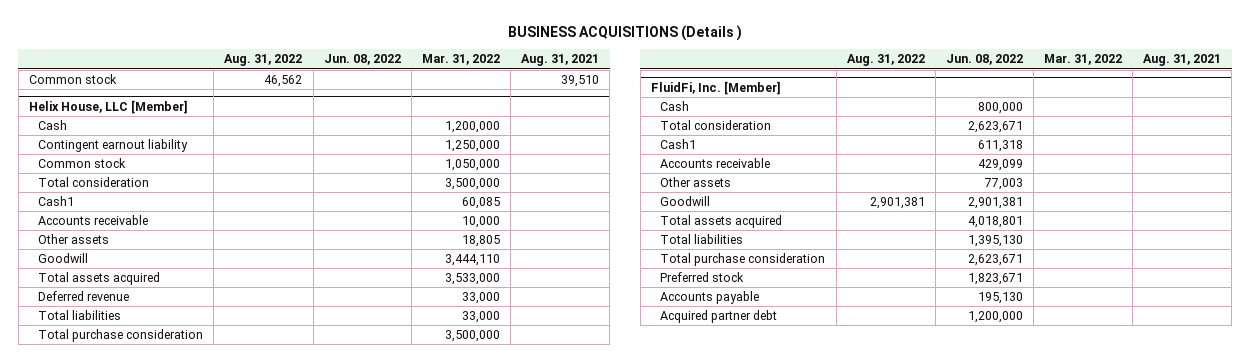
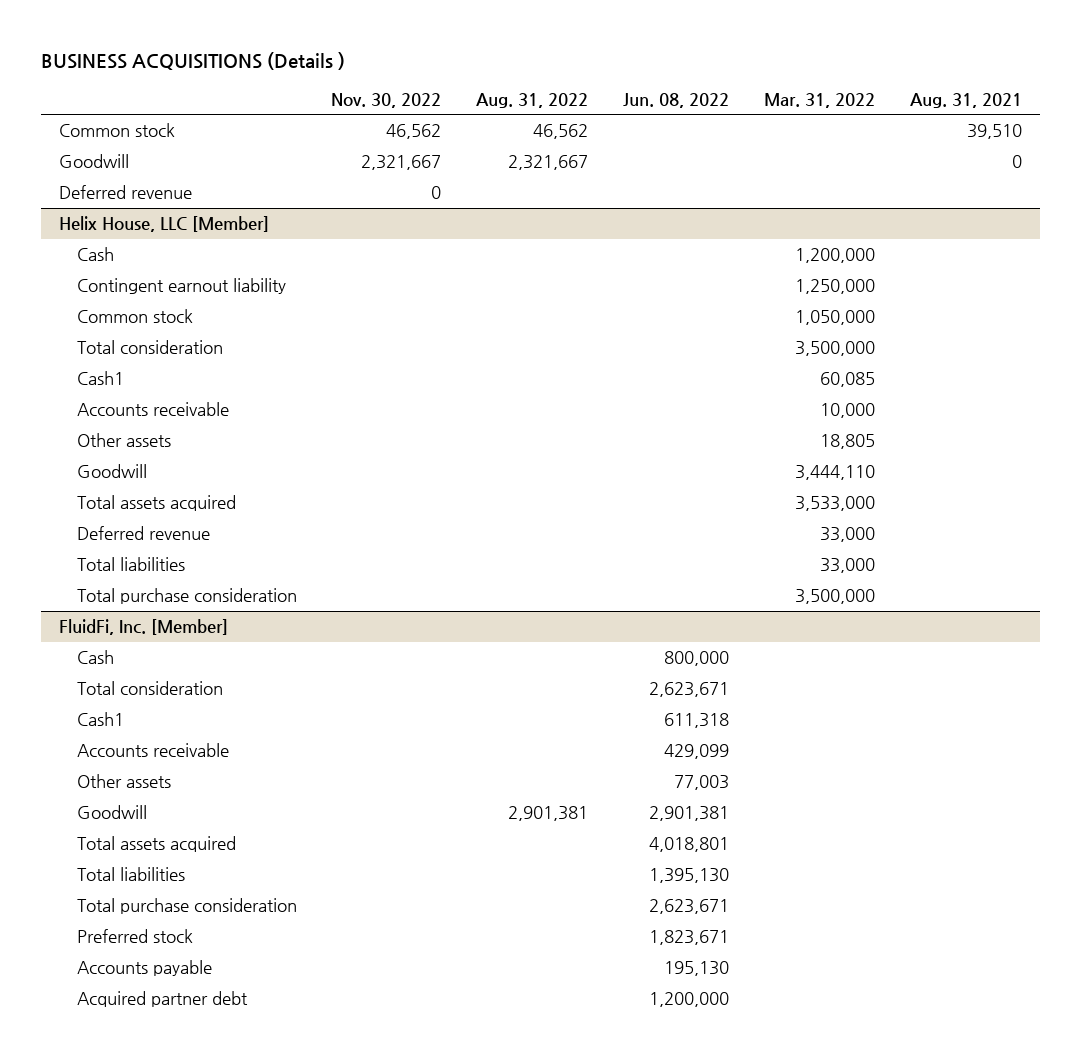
- | Aug. 31, 2022 | Jun. 08, 2022 | Mar. 31, 2022 | Aug. 31, 2021
+ | Nov. 30, 2022 | Aug. 31, 2022 | Jun. 08, 2022 | Mar. 31, 2022 | Aug. 31, 2021
+ Goodwill | 2,321,667 | 2,321,667 | | | 0
+ Deferred revenue | 0 | | | |

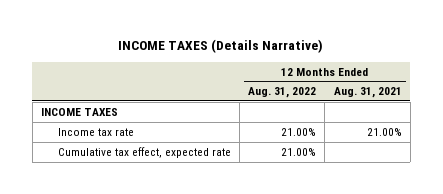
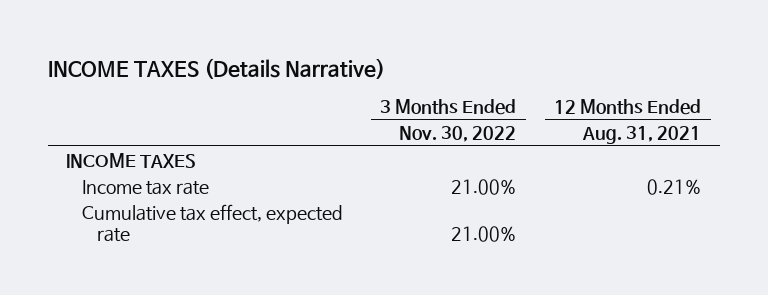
- | 12 Months Ended Aug. 31, 2022 | 12 Months Ended Aug. 31, 2021
+ | 3 Months Ended Nov. 30, 2022 | 12 Months Ended Aug. 31, 2021
- Income tax rate | 21.00% | 21.00%
+ Income tax rate | 21.00% | 0.21%

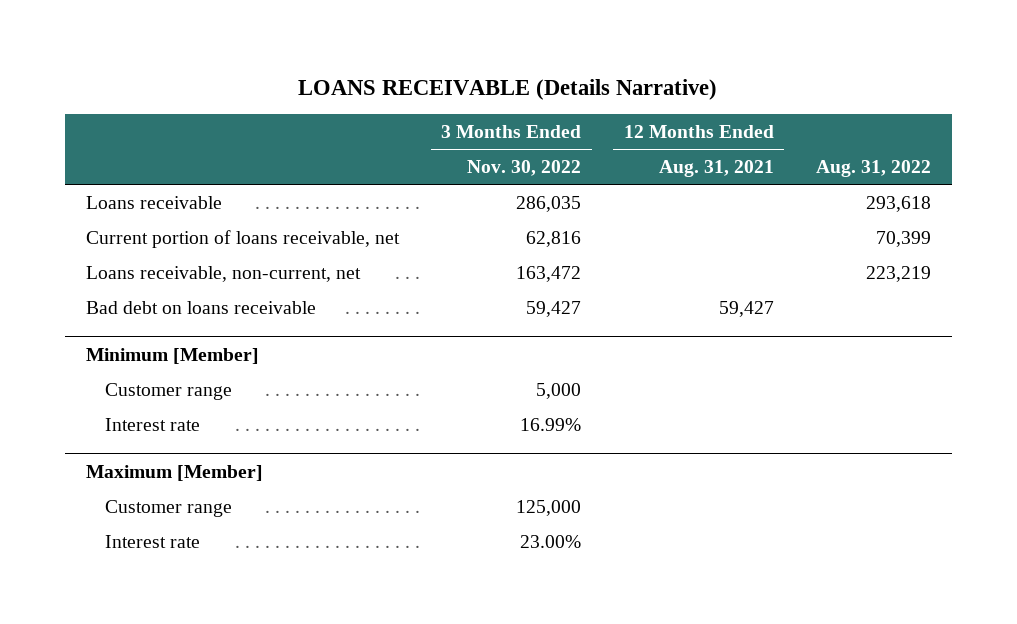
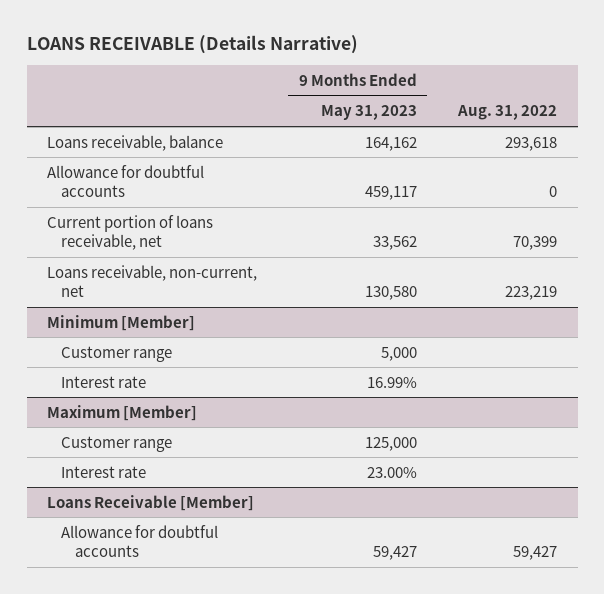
- | 3 Months Ended Nov. 30, 2022 | 12 Months Ended Aug. 31, 2021 | Aug. 31, 2022
+ | 9 Months Ended May 31, 2023 | Aug. 31, 2022
- Loans receivable | 286,035 | | 293,618
+ Loans receivable, balance | 164,162 | 293,618
+ Allowance for doubtful accounts | 459,117 | 0
- Bad debt on loans receivable | 59,427 | 59,427 |
+ Loans Receivable [Member]
+ Allowance for doubtful accounts | 59,427 | 59,427

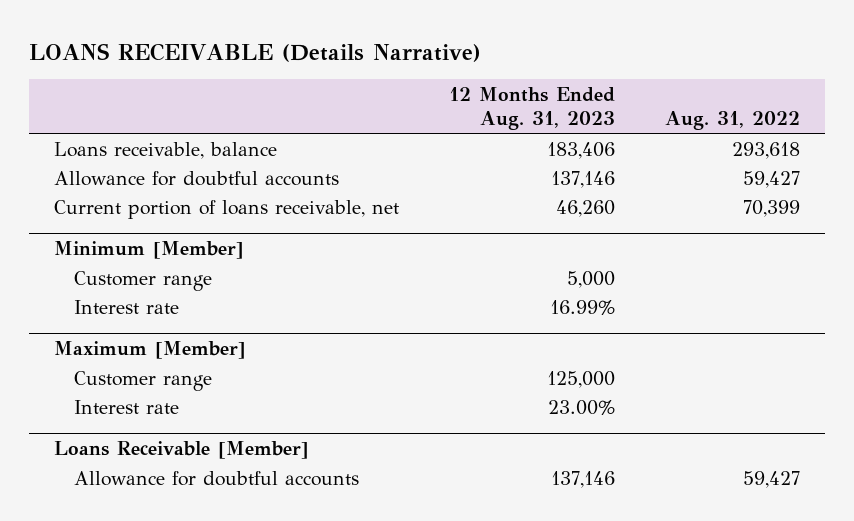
- | 9 Months Ended May 31, 2023 | Aug. 31, 2022
+ | 12 Months Ended Aug. 31, 2023 | Aug. 31, 2022
- Allowance for doubtful accounts | 459,117 | 0
+ Allowance for doubtful accounts | 137,146 | 59,427
- Loans receivable, non-current, net | 130,580 | 223,219

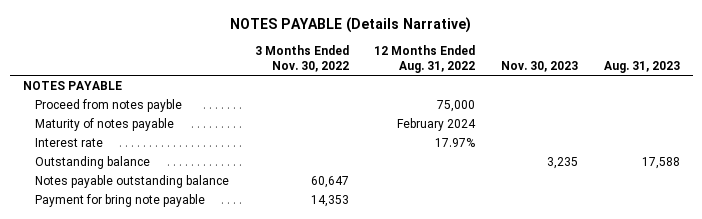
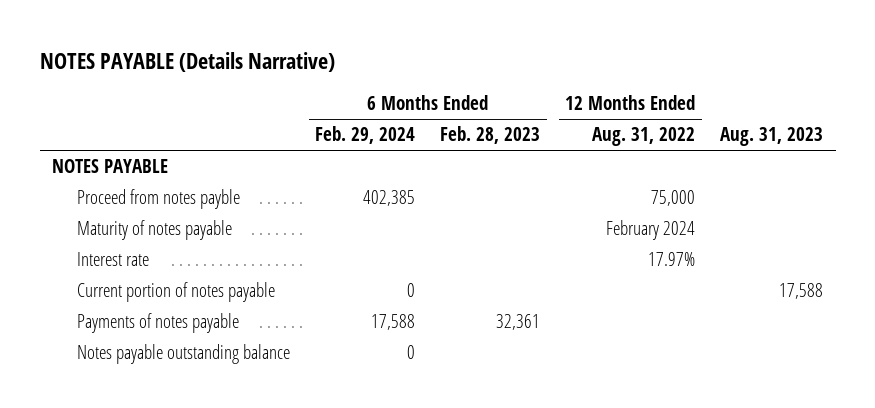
- | 3 Months Ended Nov. 30, 2022 | 12 Months Ended Aug. 31, 2022 | Nov. 30, 2023 | Aug. 31, 2023
+ | 6 Months Ended Feb. 29, 2024 | 6 Months Ended Feb. 28, 2023 | 12 Months Ended Aug. 31, 2022 | Aug. 31, 2023
- Outstanding balance | | | 3,235 | 17,588
+ Current portion of notes payable | 0 | | | 17,588
+ Payments of notes payable | 17,588 | 32,361 | |
- Payment for bring note payable | 14,353 | | |

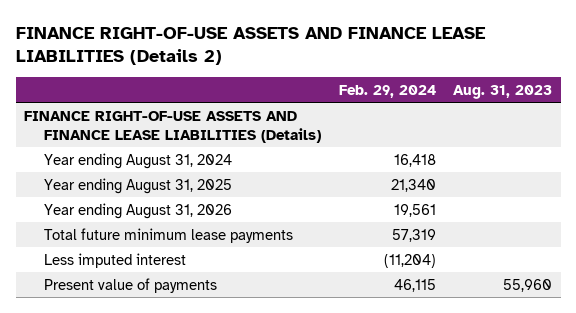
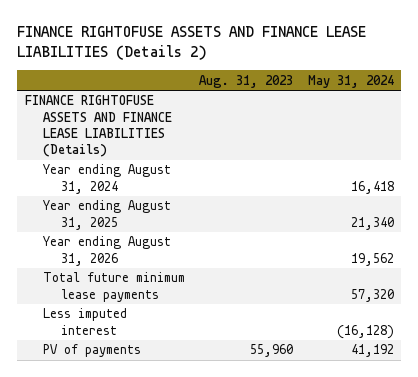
- FINANCE RIGHT-OF-USE ASSETS AND FINANCE LEASE LIABILITIES (Details 2)
+ FINANCE RIGHTOFUSE ASSETS AND FINANCE LEASE LIABILITIES (Details 2)
- | Feb. 29, 2024 | Aug. 31, 2023
+ | Aug. 31, 2023 | May 31, 2024
- FINANCE RIGHT-OF-USE ASSETS AND FINANCE LEASE LIABILITIES (Details)
+ FINANCE RIGHTOFUSE ASSETS AND FINANCE LEASE LIABILITIES (Details)
- Present value of payments | 46,115 | 55,960
+ PV of payments | 55,960 | 41,192

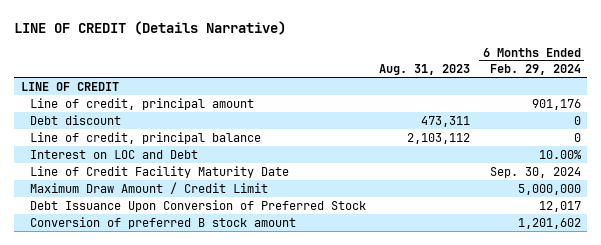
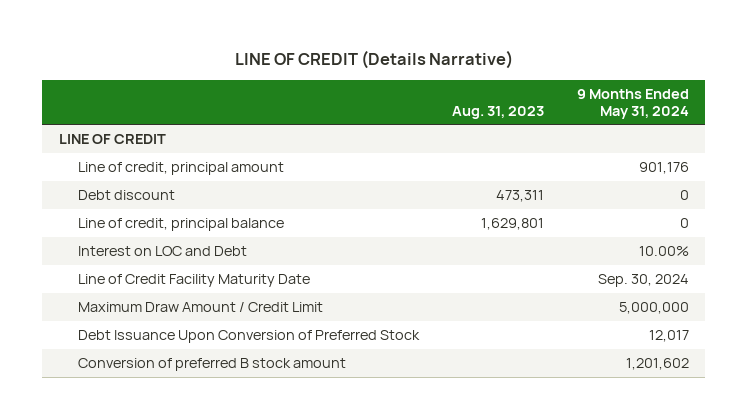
- | Aug. 31, 2023 | 6 Months Ended Feb. 29, 2024
+ | Aug. 31, 2023 | 9 Months Ended May 31, 2024
- Line of credit, principal balance | 2,103,112 | 0
+ Line of credit, principal balance | 1,629,801 | 0

